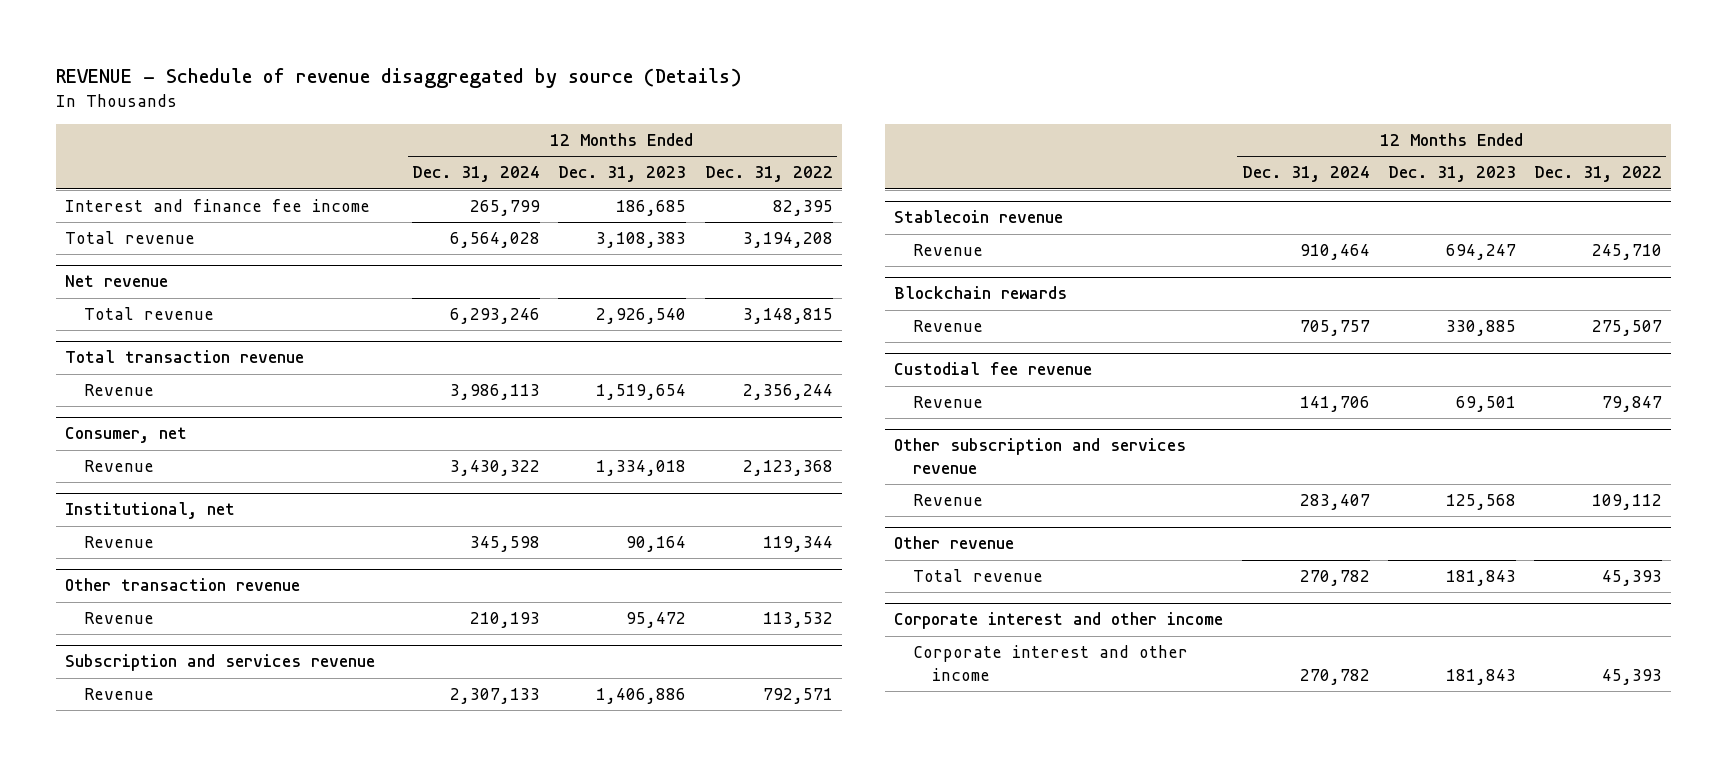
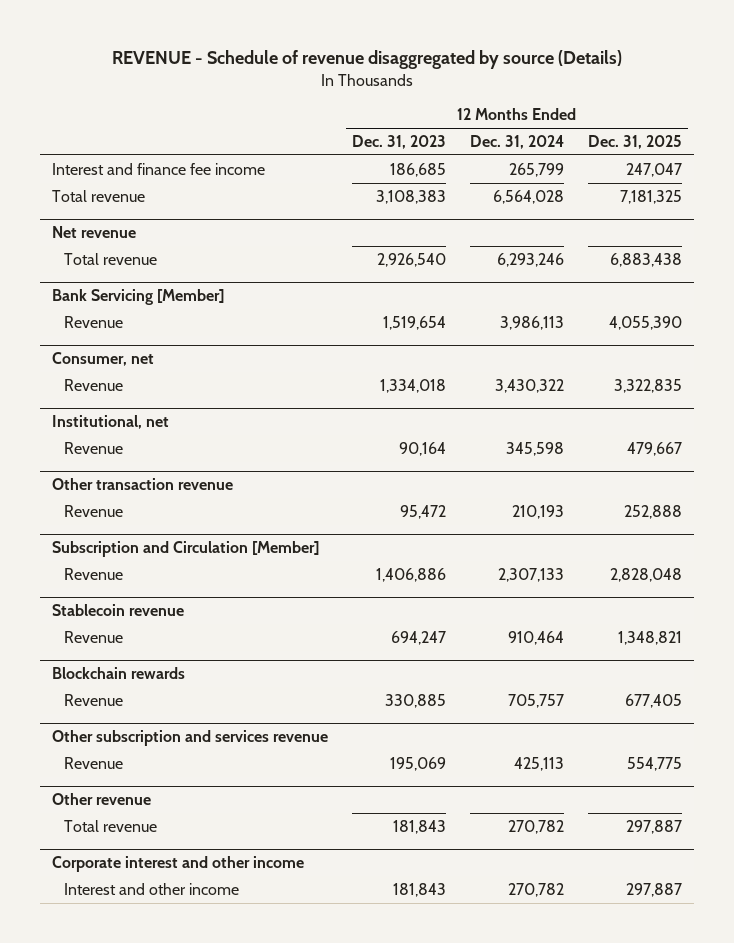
- | 12 Months Ended Dec. 31, 2024 | 12 Months Ended Dec. 31, 2023 | 12 Months Ended Dec. 31, 2022
+ | 12 Months Ended Dec. 31, 2023 | 12 Months Ended Dec. 31, 2024 | 12 Months Ended Dec. 31, 2025
- Total transaction revenue
+ Bank Servicing [Member]
- Subscription and services revenue
+ Subscription and Circulation [Member]
- Custodial fee revenue
- Revenue | 141,706 | 69,501 | 79,847
@ Other subscription and services revenue
- Revenue | 283,407 | 125,568 | 109,112
+ Revenue | 195,069 | 425,113 | 554,775
@ Corporate interest and other income
- Corporate interest and other income | 270,782 | 181,843 | 45,393
+ Interest and other income | 181,843 | 270,782 | 297,887

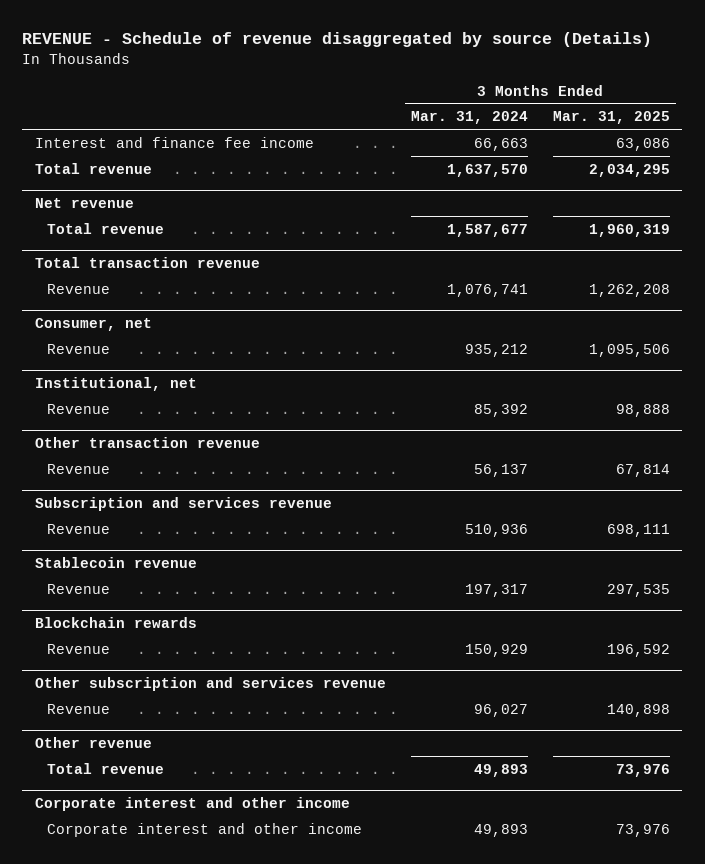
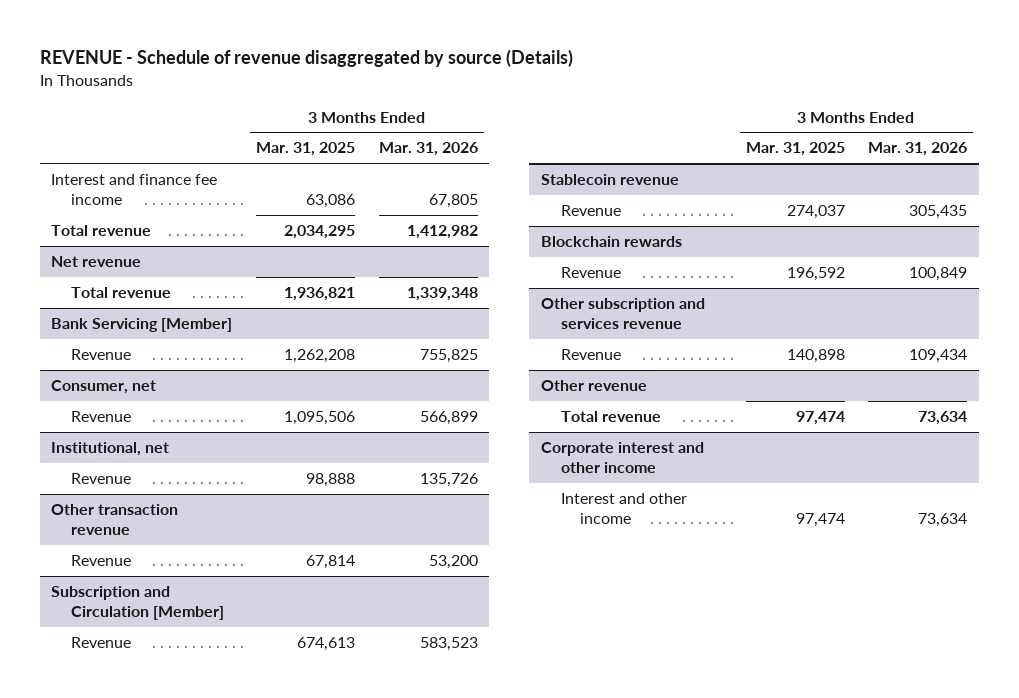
- | 3 Months Ended Mar. 31, 2024 | 3 Months Ended Mar. 31, 2025
+ | 3 Months Ended Mar. 31, 2025 | 3 Months Ended Mar. 31, 2026
@ Net revenue
- Total revenue | 1,587,677 | 1,960,319
- Total transaction revenue
@ Net revenue
+ Total revenue | 1,936,821 | 1,339,348
+ Bank Servicing [Member]
- Subscription and services revenue
- Revenue | 510,936 | 698,111
+ Subscription and Circulation [Member]
+ Revenue | 674,613 | 583,523
@ Stablecoin revenue
- Revenue | 197,317 | 297,535
+ Revenue | 274,037 | 305,435
@ Other revenue
- Total revenue | 49,893 | 73,976
+ Total revenue | 97,474 | 73,634
@ Corporate interest and other income
- Corporate interest and other income | 49,893 | 73,976
+ Interest and other income | 97,474 | 73,634

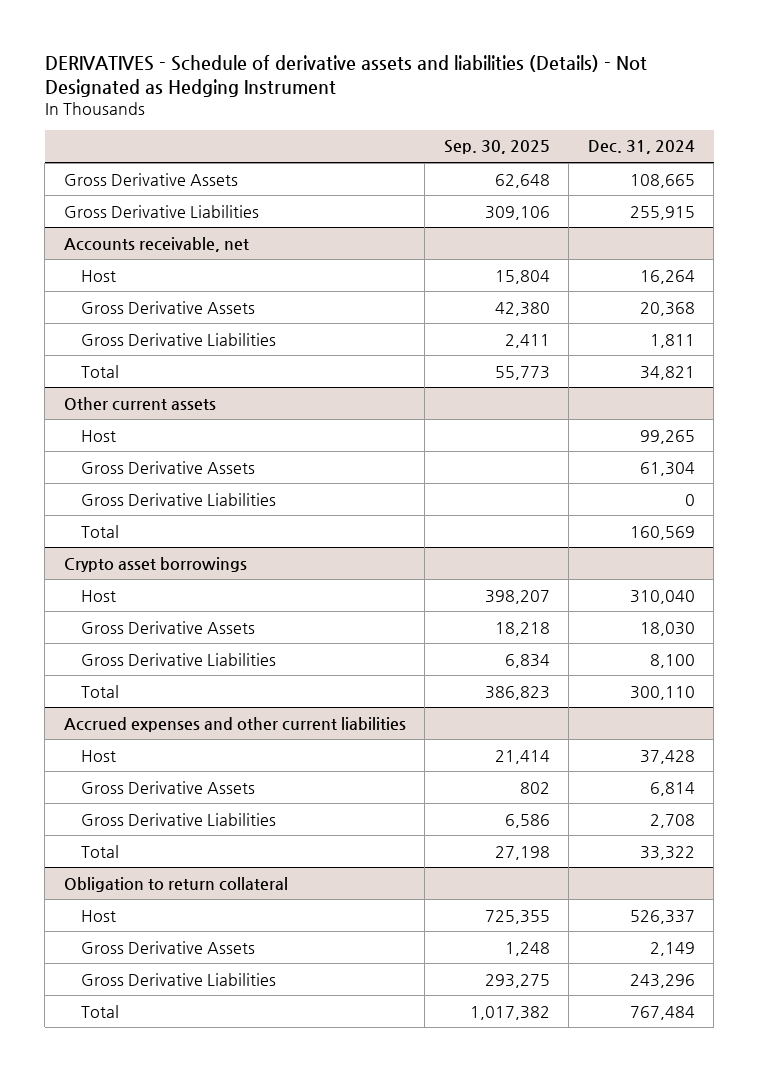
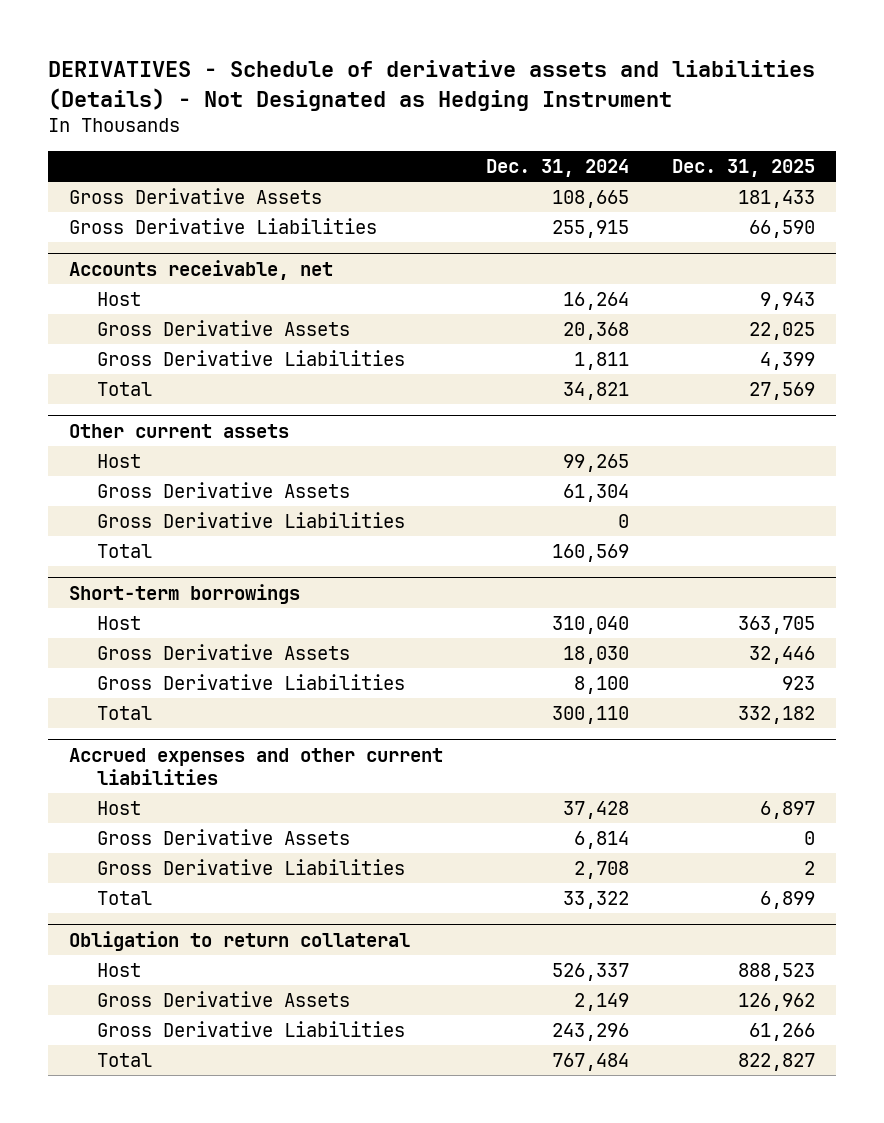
- | Sep. 30, 2025 | Dec. 31, 2024
+ | Dec. 31, 2024 | Dec. 31, 2025
- Crypto asset borrowings
+ Short-term borrowings

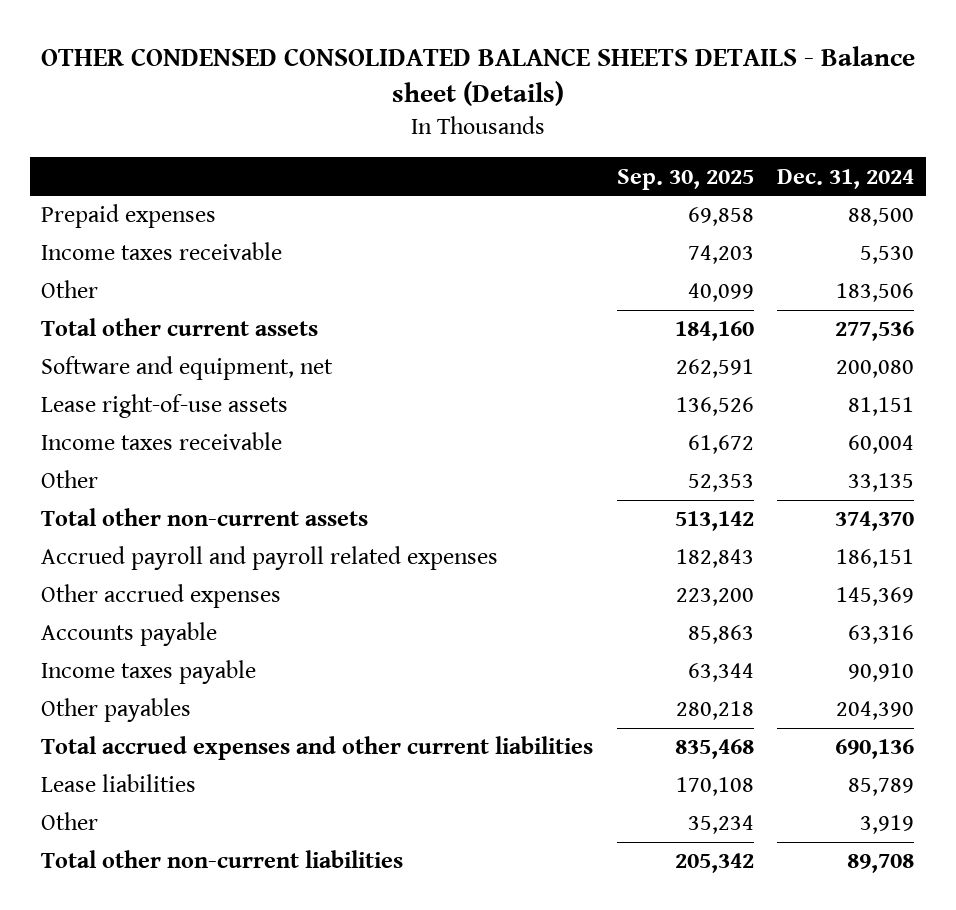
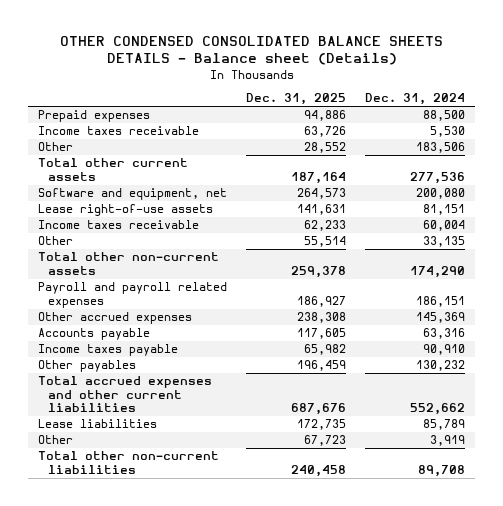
- | Sep. 30, 2025 | Dec. 31, 2024
+ | Dec. 31, 2025 | Dec. 31, 2024
- Total other non-current assets | 513,142 | 374,370
- Accrued payroll and payroll related expenses | 182,843 | 186,151
+ Total other non-current assets | 259,378 | 174,290
+ Payroll and payroll related expenses | 186,927 | 186,151
- Other payables | 280,218 | 204,390
- Total accrued expenses and other current liabilities | 835,468 | 690,136
+ Other payables | 196,459 | 130,232
+ Total accrued expenses and other current liabilities | 687,676 | 552,662

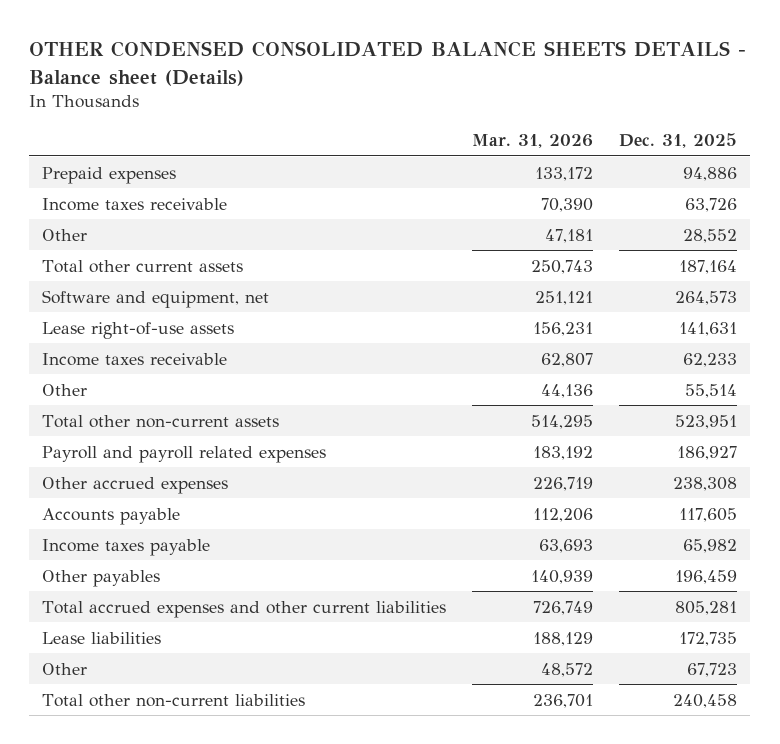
- | Dec. 31, 2025 | Dec. 31, 2024
+ | Mar. 31, 2026 | Dec. 31, 2025
- Total other non-current assets | 259,378 | 174,290
+ Total other non-current assets | 514,295 | 523,951
- Total accrued expenses and other current liabilities | 687,676 | 552,662
+ Total accrued expenses and other current liabilities | 726,749 | 805,281

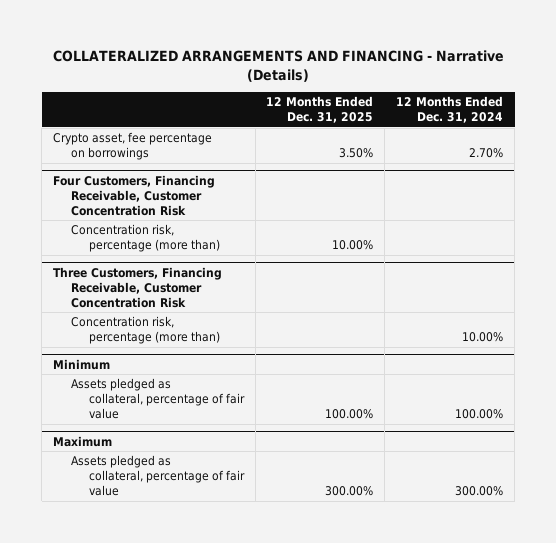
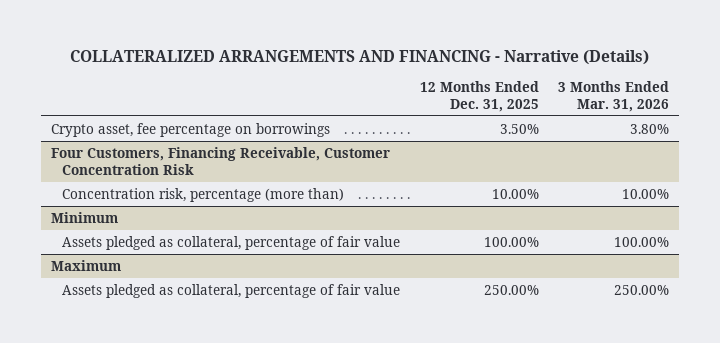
- | 12 Months Ended Dec. 31, 2025 | 12 Months Ended Dec. 31, 2024
+ | 12 Months Ended Dec. 31, 2025 | 3 Months Ended Mar. 31, 2026
- Three Customers, Financing Receivable, Customer Concentration Risk
- Concentration risk, percentage (more than) | | 10.00%
@ Maximum
- Assets pledged as collateral, percentage of fair value | 300.00% | 300.00%
+ Assets pledged as collateral, percentage of fair value | 250.00% | 250.00%

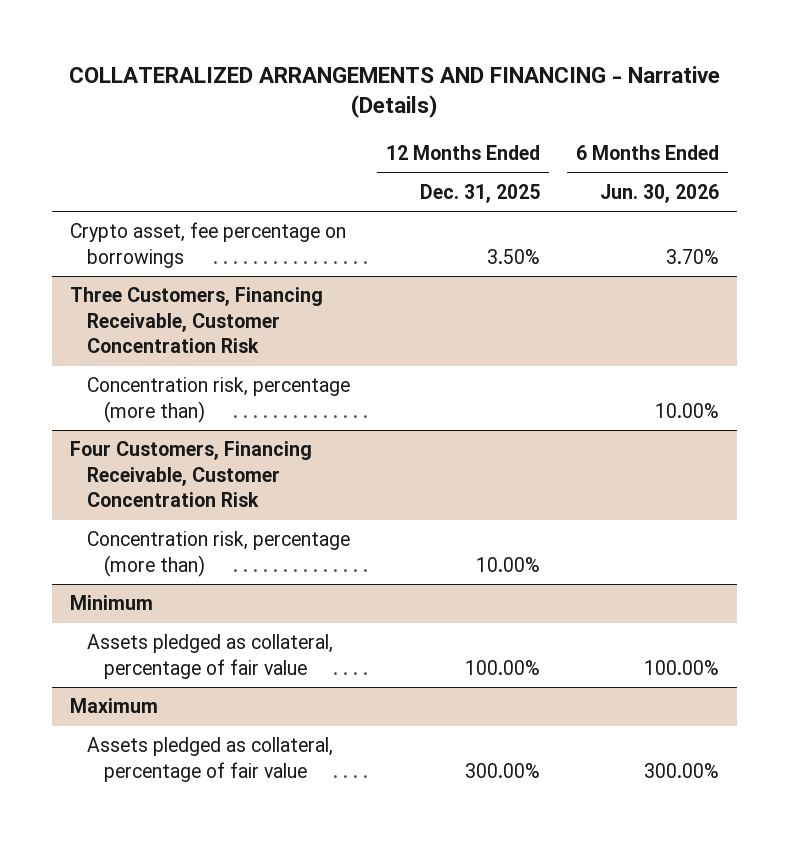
- | 12 Months Ended Dec. 31, 2025 | 3 Months Ended Mar. 31, 2026
+ | 12 Months Ended Dec. 31, 2025 | 6 Months Ended Jun. 30, 2026
+ Three Customers, Financing Receivable, Customer Concentration Risk
+ Concentration risk, percentage (more than) | | 10.00%
@ Maximum
- Assets pledged as collateral, percentage of fair value | 250.00% | 250.00%
+ Assets pledged as collateral, percentage of fair value | 300.00% | 300.00%

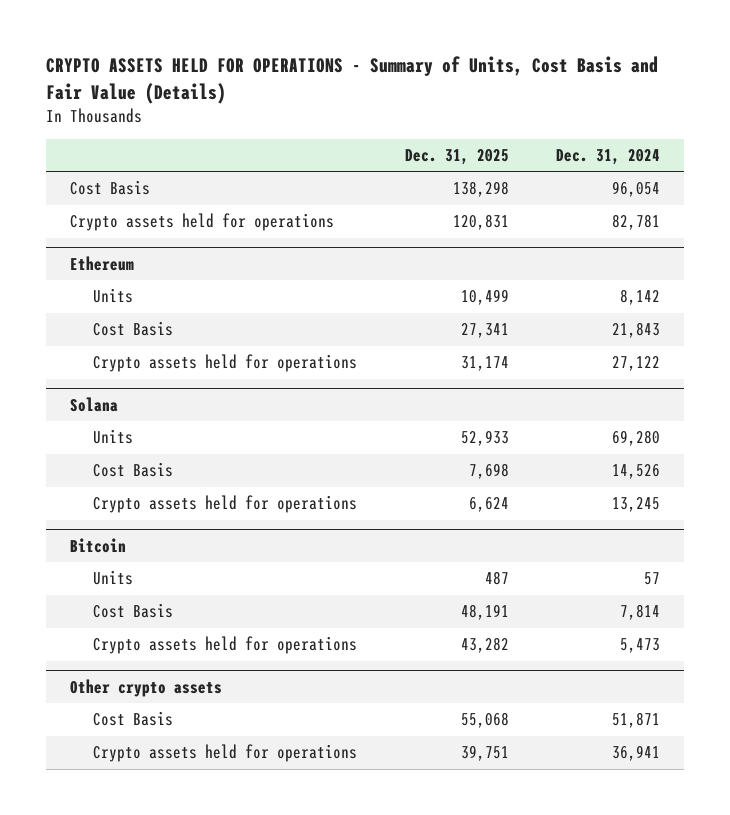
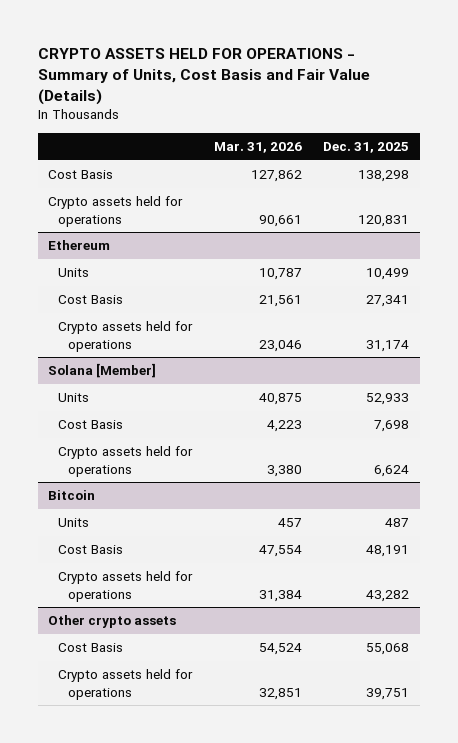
- | Dec. 31, 2025 | Dec. 31, 2024
+ | Mar. 31, 2026 | Dec. 31, 2025
- Solana
+ Solana [Member]

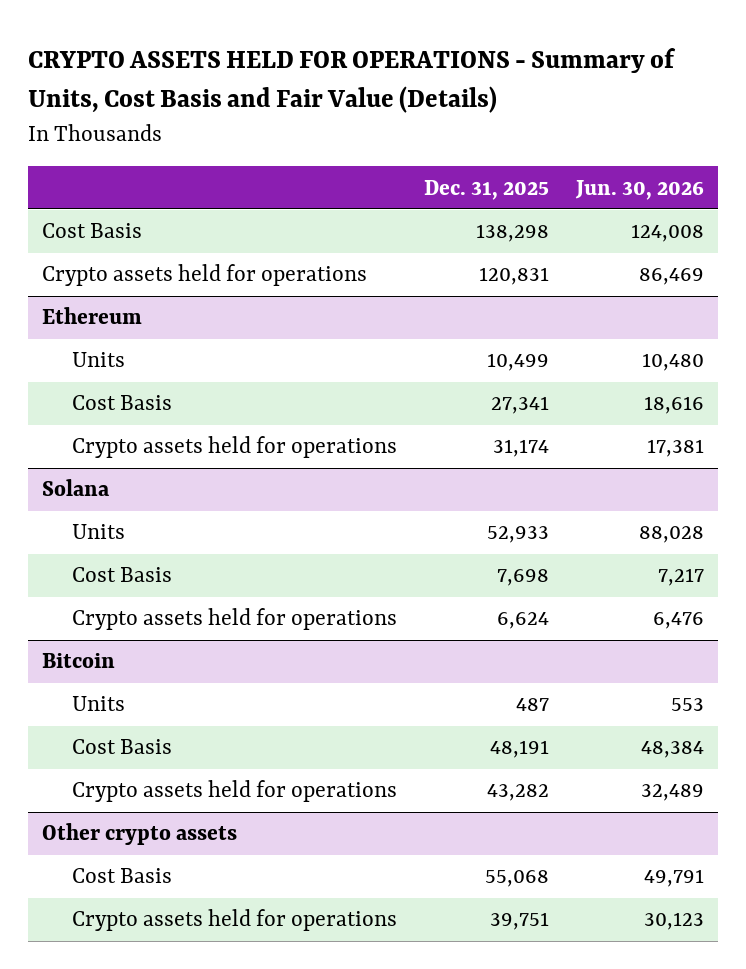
- | Mar. 31, 2026 | Dec. 31, 2025
+ | Dec. 31, 2025 | Jun. 30, 2026
- Solana [Member]
+ Solana

